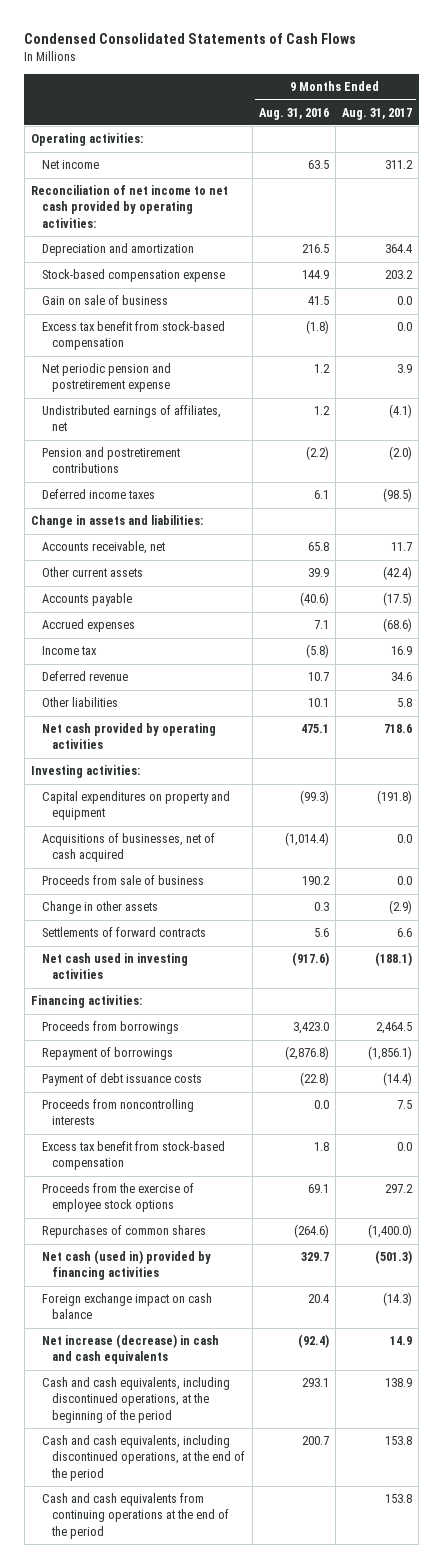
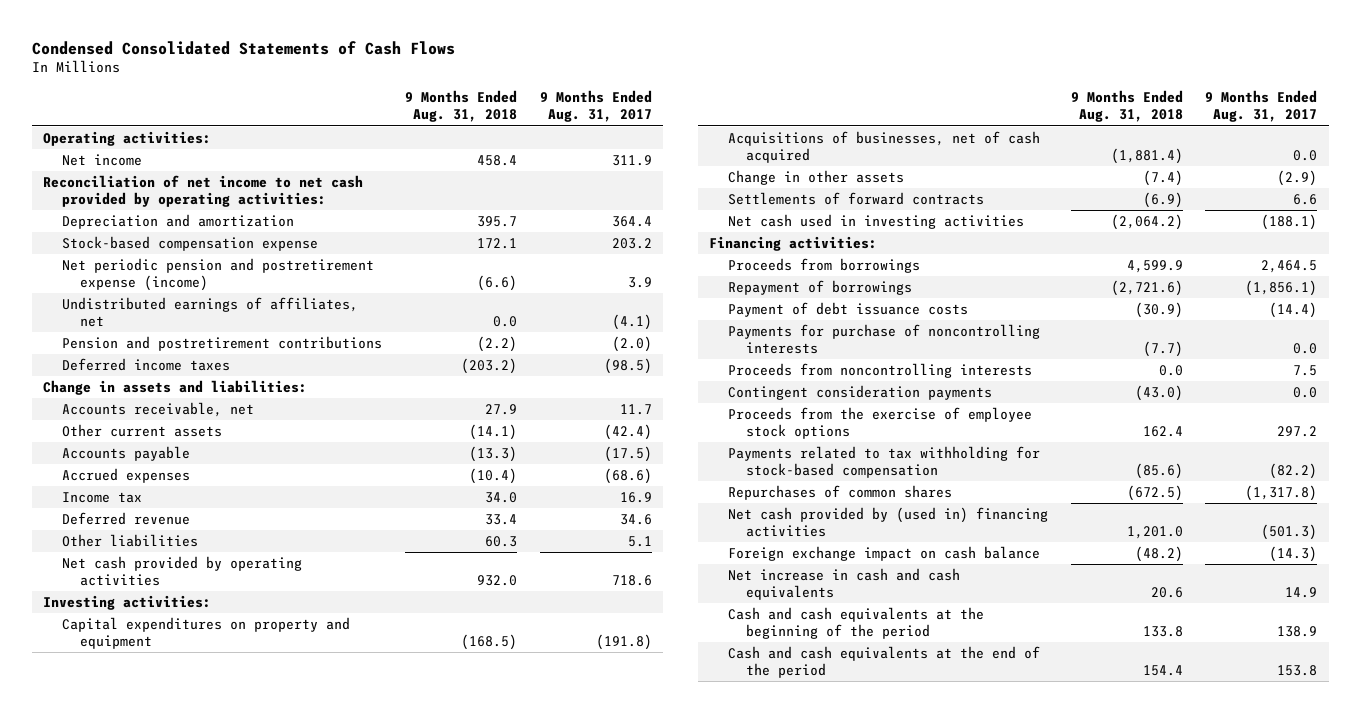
- | 9 Months Ended Aug. 31, 2016 | 9 Months Ended Aug. 31, 2017
+ | 9 Months Ended Aug. 31, 2018 | 9 Months Ended Aug. 31, 2017
- Net income | 63.5 | 311.2
+ Net income | 458.4 | 311.9
- Gain on sale of business | 41.5 | 0.0
- Excess tax benefit from stock-based compensation | (1.8) | 0.0
- Net periodic pension and postretirement expense | 1.2 | 3.9
+ Net periodic pension and postretirement expense (income) | (6.6) | 3.9
- Other liabilities | 10.1 | 5.8
+ Other liabilities | 60.3 | 5.1
- Proceeds from sale of business | 190.2 | 0.0
+ Payments for purchase of noncontrolling interests | (7.7) | 0.0
- Excess tax benefit from stock-based compensation | 1.8 | 0.0
+ Contingent consideration payments | (43.0) | 0.0
- Repurchases of common shares | (264.6) | (1,400.0)
- Net cash (used in) provided by financing activities | 329.7 | (501.3)
+ Payments related to tax withholding for stock-based compensation | (85.6) | (82.2)
+ Repurchases of common shares | (672.5) | (1,317.8)
+ Net cash provided by (used in) financing activities | 1,201.0 | (501.3)
- Net increase (decrease) in cash and cash equivalents | (92.4) | 14.9
- Cash and cash equivalents, including discontinued operations, at the beginning of the period | 293.1 | 138.9
- Cash and cash equivalents, including discontinued operations, at the end of the period | 200.7 | 153.8
- Cash and cash equivalents from continuing operations at the end of the period | | 153.8
+ Net increase in cash and cash equivalents | 20.6 | 14.9
+ Cash and cash equivalents at the beginning of the period | 133.8 | 138.9
+ Cash and cash equivalents at the end of the period | 154.4 | 153.8

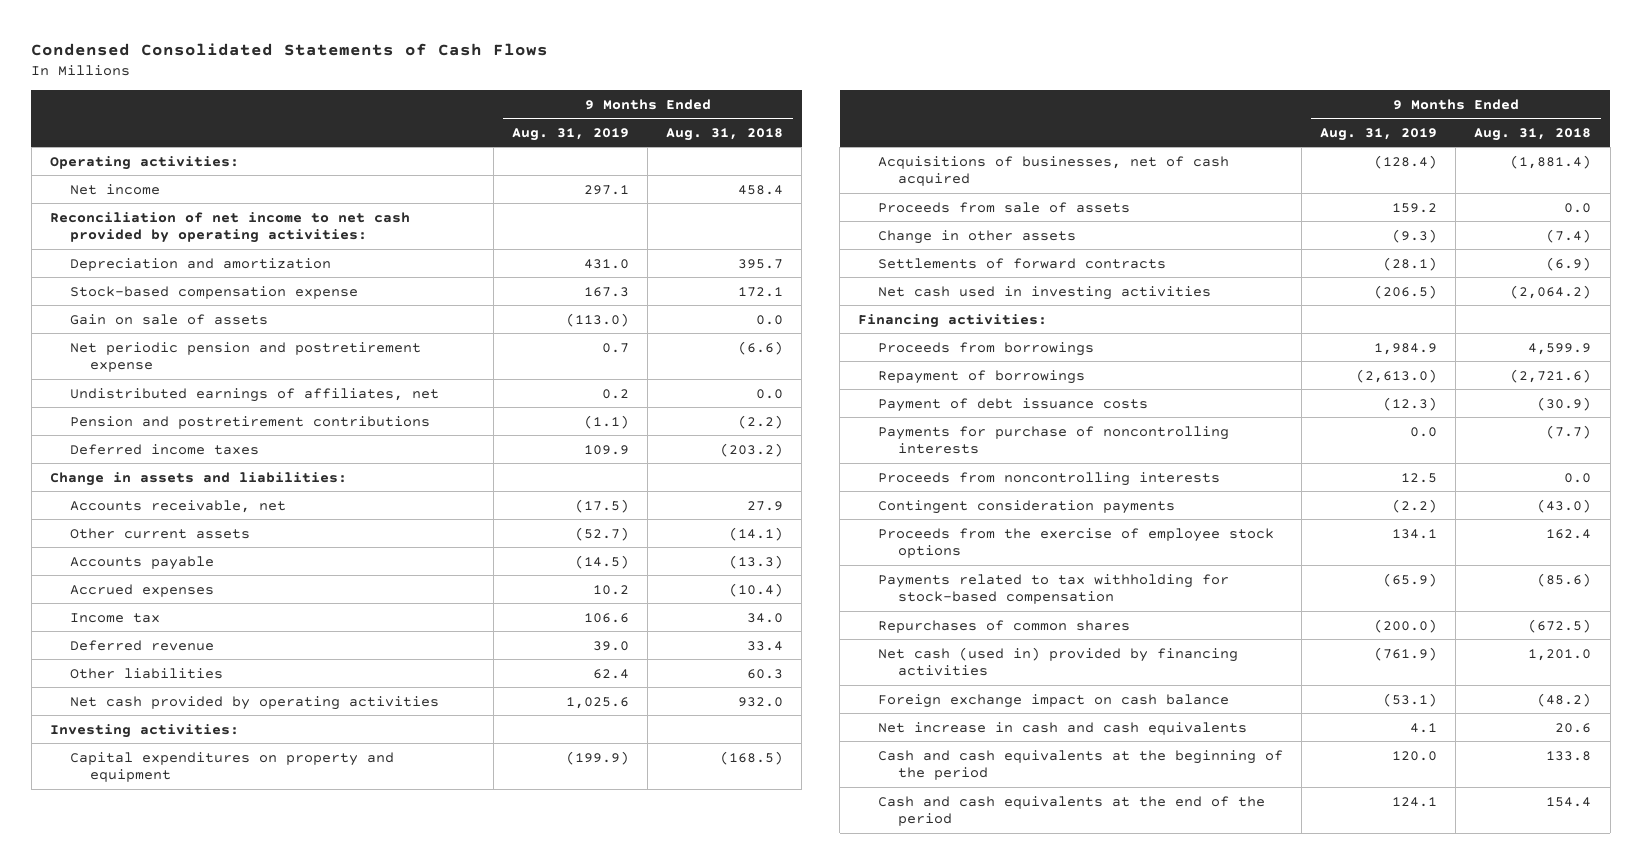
- | 9 Months Ended Aug. 31, 2018 | 9 Months Ended Aug. 31, 2017
+ | 9 Months Ended Aug. 31, 2019 | 9 Months Ended Aug. 31, 2018
- Net periodic pension and postretirement expense (income) | (6.6) | 3.9
+ Gain on sale of assets | (113.0) | 0.0
+ Net periodic pension and postretirement expense | 0.7 | (6.6)
+ Proceeds from sale of assets | 159.2 | 0.0
- Net cash provided by (used in) financing activities | 1,201.0 | (501.3)
+ Net cash (used in) provided by financing activities | (761.9) | 1,201.0

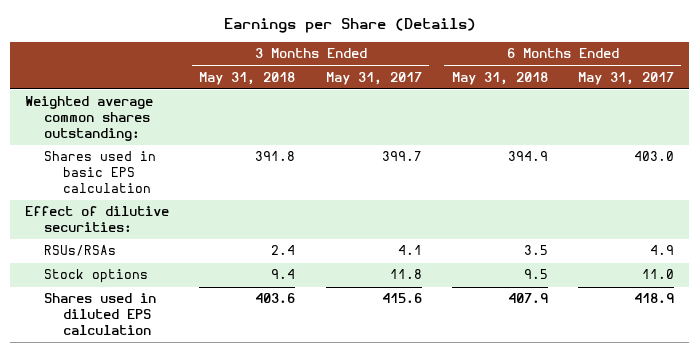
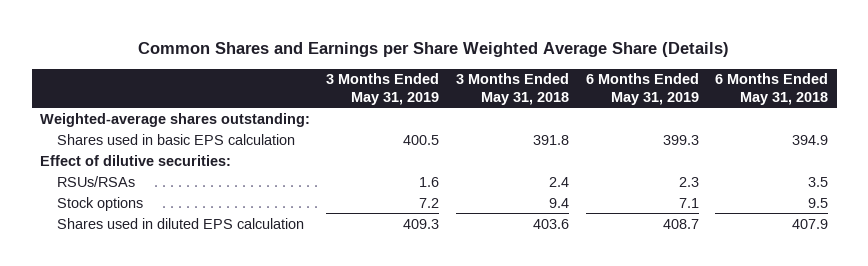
- Earnings per Share (Details)
+ Common Shares and Earnings per Share Weighted Average Share (Details)
- | 3 Months Ended May 31, 2018 | 3 Months Ended May 31, 2017 | 6 Months Ended May 31, 2018 | 6 Months Ended May 31, 2017
+ | 3 Months Ended May 31, 2019 | 3 Months Ended May 31, 2018 | 6 Months Ended May 31, 2019 | 6 Months Ended May 31, 2018
- Weighted average common shares outstanding:
+ Weighted-average shares outstanding:

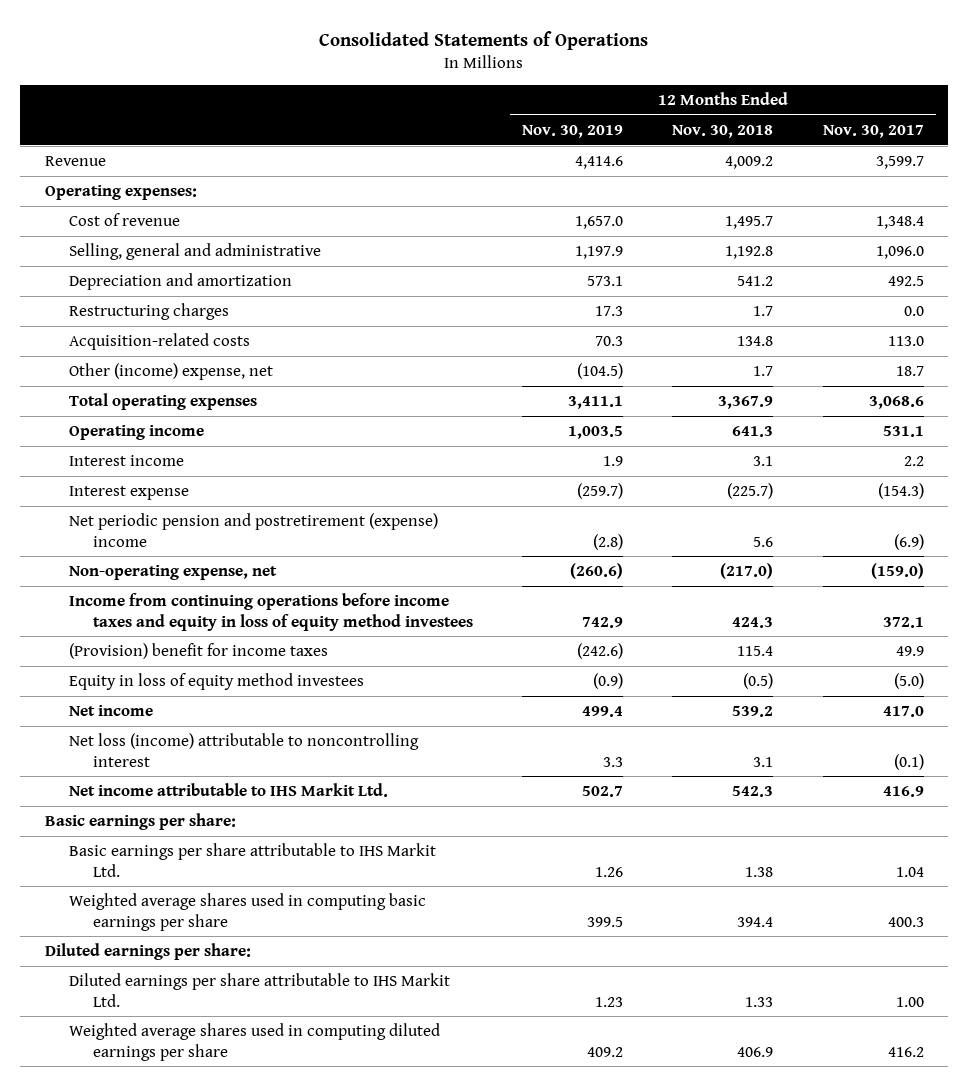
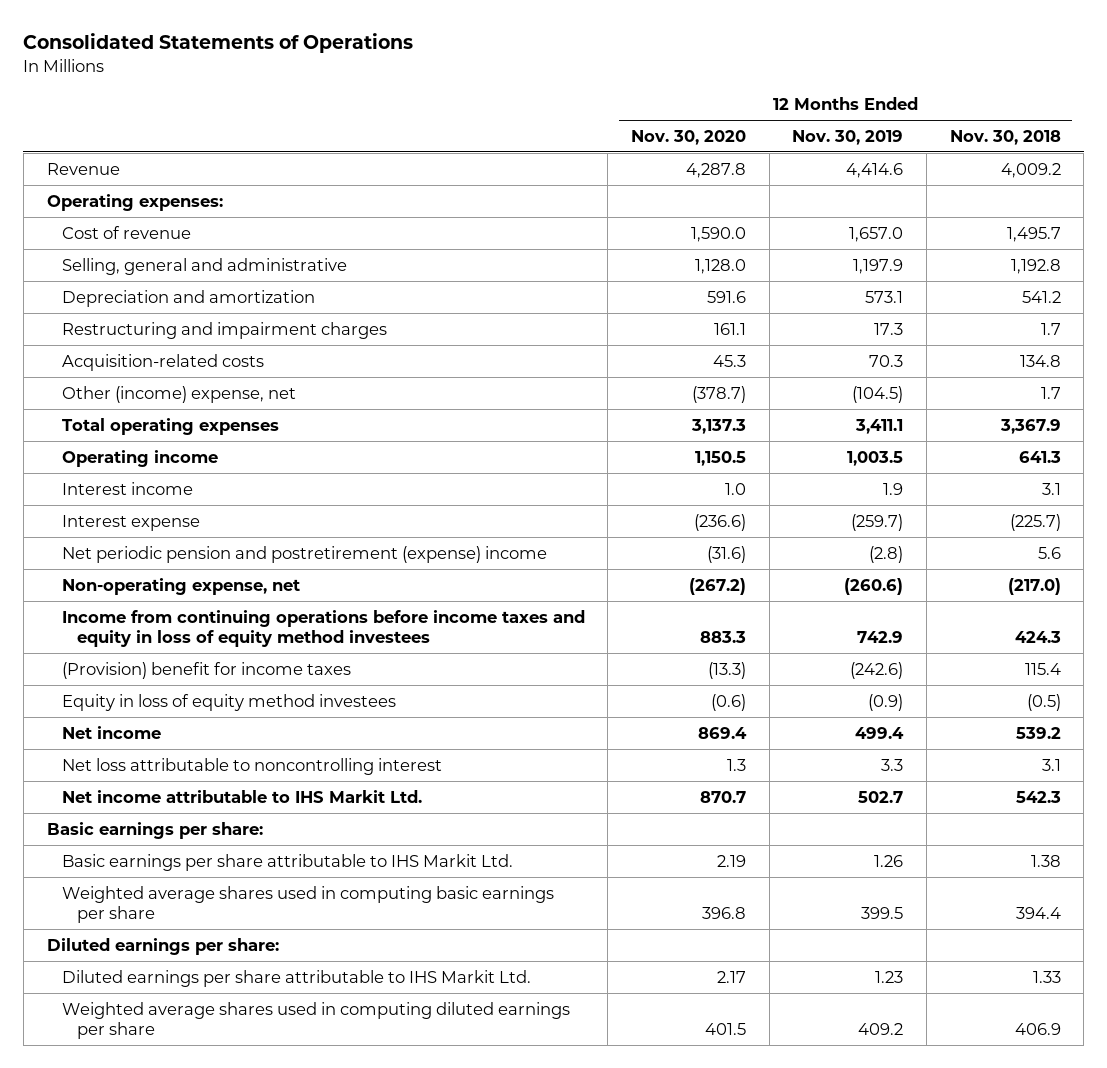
- | 12 Months Ended Nov. 30, 2019 | 12 Months Ended Nov. 30, 2018 | 12 Months Ended Nov. 30, 2017
+ | 12 Months Ended Nov. 30, 2020 | 12 Months Ended Nov. 30, 2019 | 12 Months Ended Nov. 30, 2018
- Restructuring charges | 17.3 | 1.7 | 0.0
+ Restructuring and impairment charges | 161.1 | 17.3 | 1.7
- Net loss (income) attributable to noncontrolling interest | 3.3 | 3.1 | (0.1)
+ Net loss attributable to noncontrolling interest | 1.3 | 3.3 | 3.1

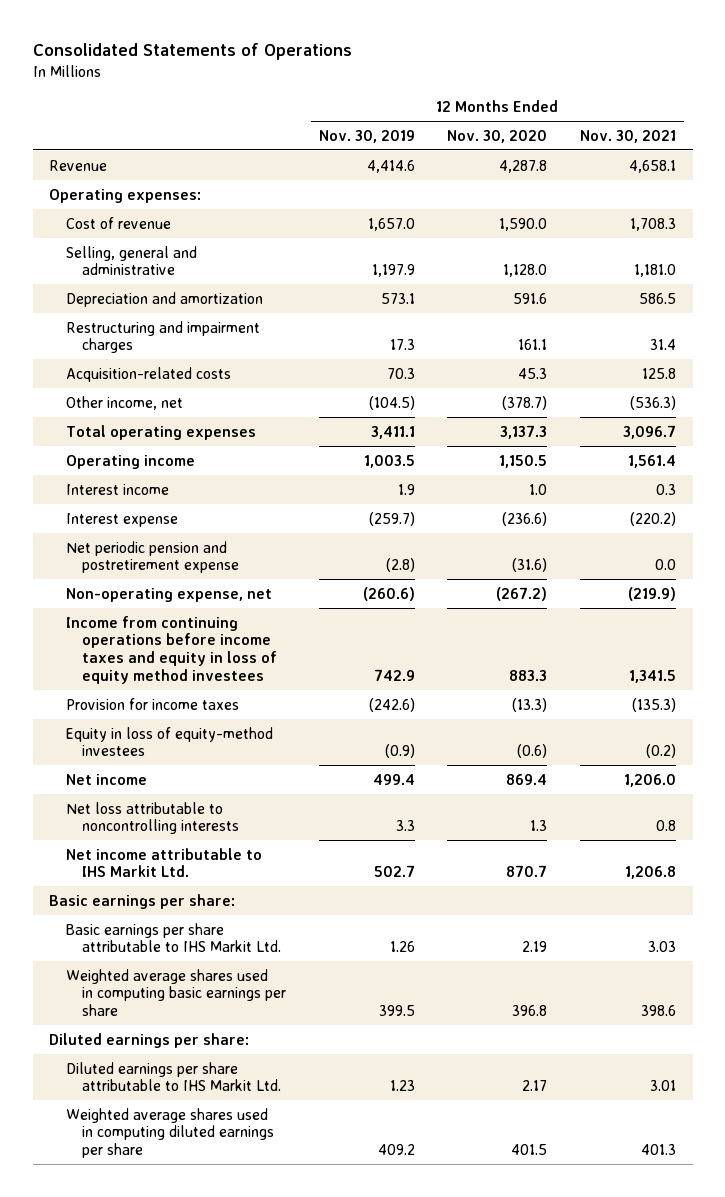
- | 12 Months Ended Nov. 30, 2020 | 12 Months Ended Nov. 30, 2019 | 12 Months Ended Nov. 30, 2018
+ | 12 Months Ended Nov. 30, 2019 | 12 Months Ended Nov. 30, 2020 | 12 Months Ended Nov. 30, 2021
- Other (income) expense, net | (378.7) | (104.5) | 1.7
+ Other income, net | (104.5) | (378.7) | (536.3)
- Net periodic pension and postretirement (expense) income | (31.6) | (2.8) | 5.6
+ Net periodic pension and postretirement expense | (2.8) | (31.6) | 0.0
- (Provision) benefit for income taxes | (13.3) | (242.6) | 115.4
- Equity in loss of equity method investees | (0.6) | (0.9) | (0.5)
+ Provision for income taxes | (242.6) | (13.3) | (135.3)
+ Equity in loss of equity-method investees | (0.9) | (0.6) | (0.2)
- Net loss attributable to noncontrolling interest | 1.3 | 3.3 | 3.1
+ Net loss attributable to noncontrolling interests | 3.3 | 1.3 | 0.8

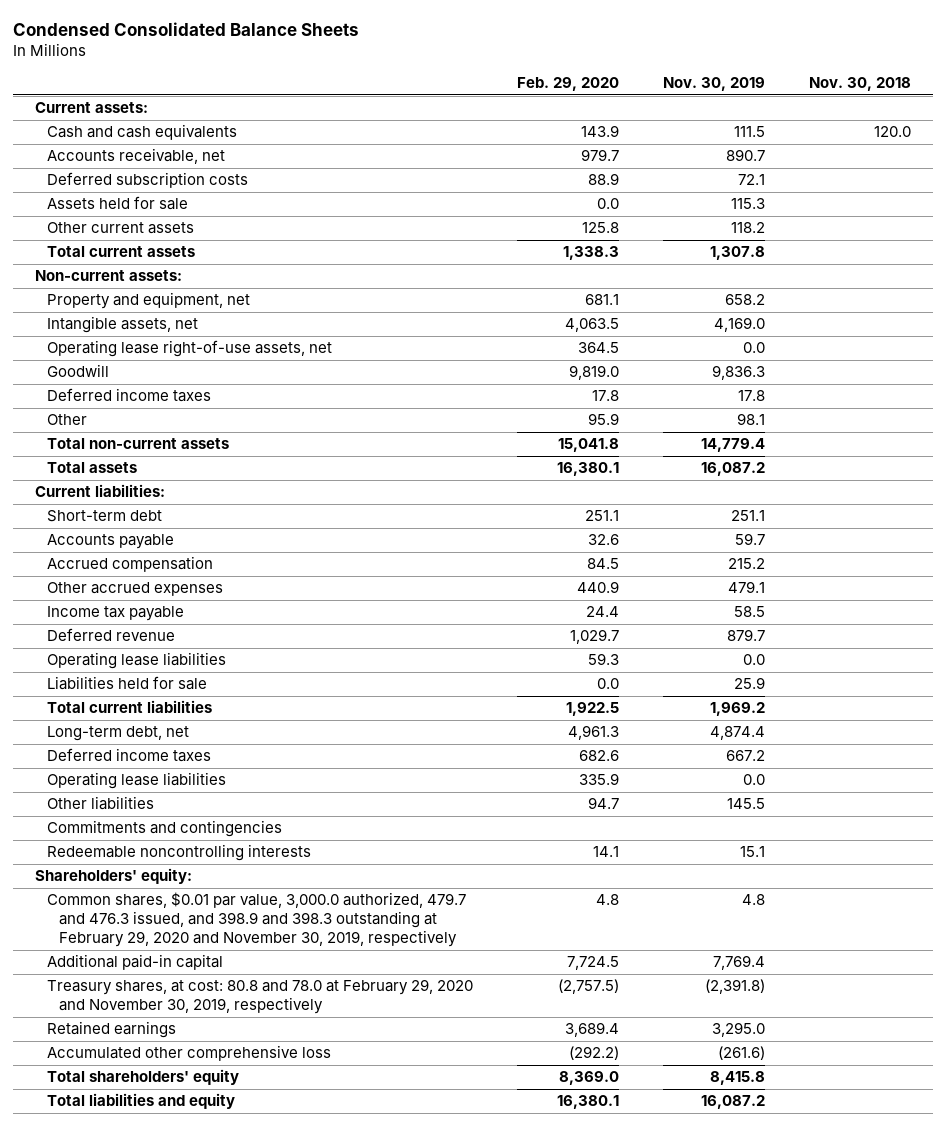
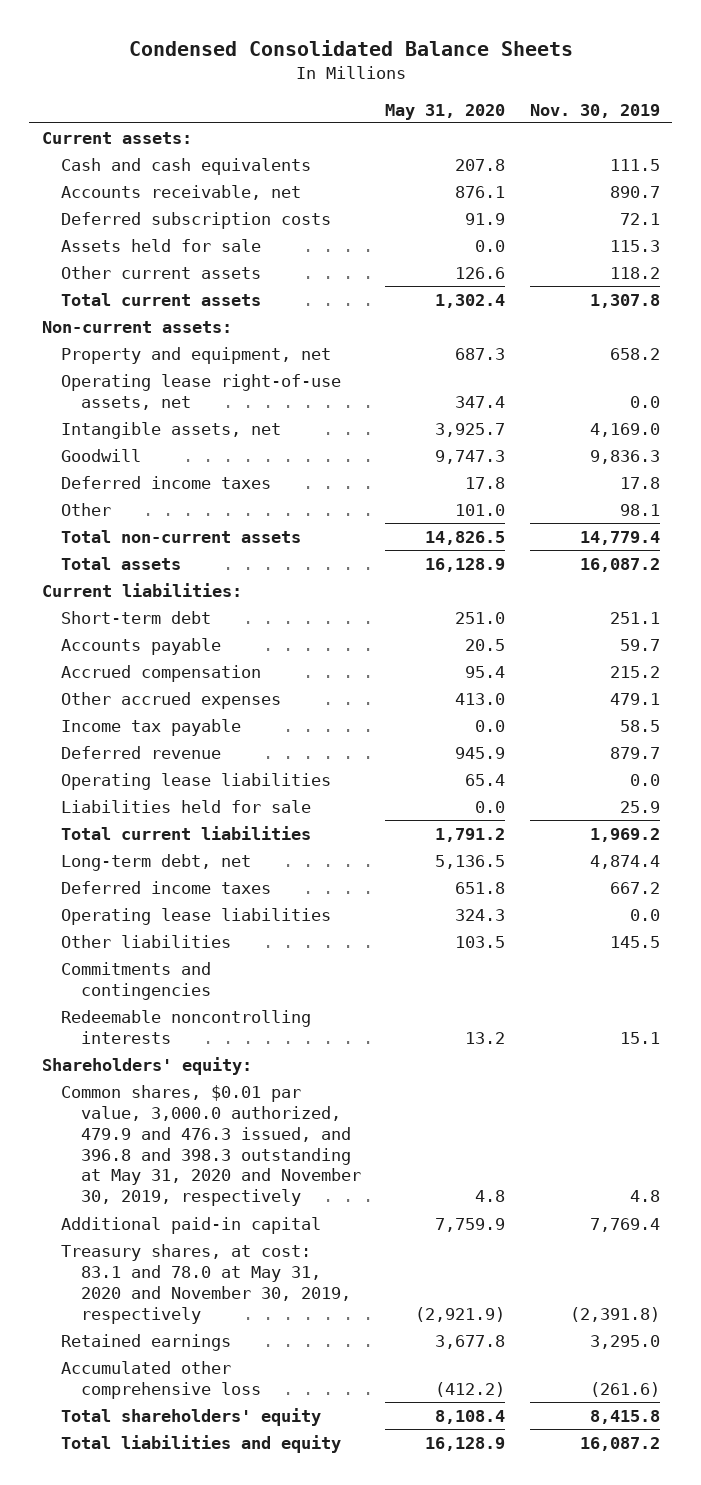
- | Feb. 29, 2020 | Nov. 30, 2019 | Nov. 30, 2018
+ | May 31, 2020 | Nov. 30, 2019
moved down: Intangible assets, net | 3,925.7 | 4,169.0
- Common shares, $0.01 par value, 3,000.0 authorized, 479.7 and 476.3 issued, and 398.9 and 398.3 outstanding at February 29, 2020 and November 30, 2019, respectively | 4.8 | 4.8 |
+ Common shares, $0.01 par value, 3,000.0 authorized, 479.9 and 476.3 issued, and 396.8 and 398.3 outstanding at May 31, 2020 and November 30, 2019, respectively | 4.8 | 4.8
- Treasury shares, at cost: 80.8 and 78.0 at February 29, 2020 and November 30, 2019, respectively | (2,757.5) | (2,391.8) |
+ Treasury shares, at cost: 83.1 and 78.0 at May 31, 2020 and November 30, 2019, respectively | (2,921.9) | (2,391.8)

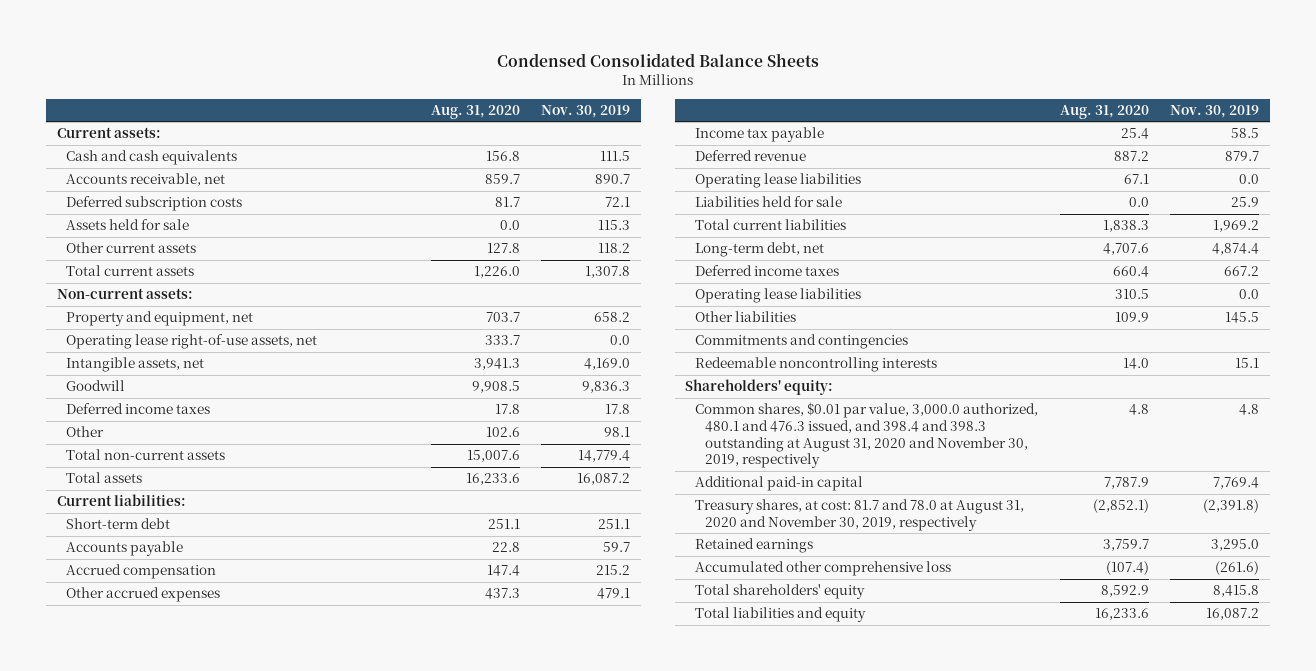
- | May 31, 2020 | Nov. 30, 2019
+ | Aug. 31, 2020 | Nov. 30, 2019
- Common shares, $0.01 par value, 3,000.0 authorized, 479.9 and 476.3 issued, and 396.8 and 398.3 outstanding at May 31, 2020 and November 30, 2019, respectively | 4.8 | 4.8
+ Common shares, $0.01 par value, 3,000.0 authorized, 480.1 and 476.3 issued, and 398.4 and 398.3 outstanding at August 31, 2020 and November 30, 2019, respectively | 4.8 | 4.8
- Treasury shares, at cost: 83.1 and 78.0 at May 31, 2020 and November 30, 2019, respectively | (2,921.9) | (2,391.8)
+ Treasury shares, at cost: 81.7 and 78.0 at August 31, 2020 and November 30, 2019, respectively | (2,852.1) | (2,391.8)

